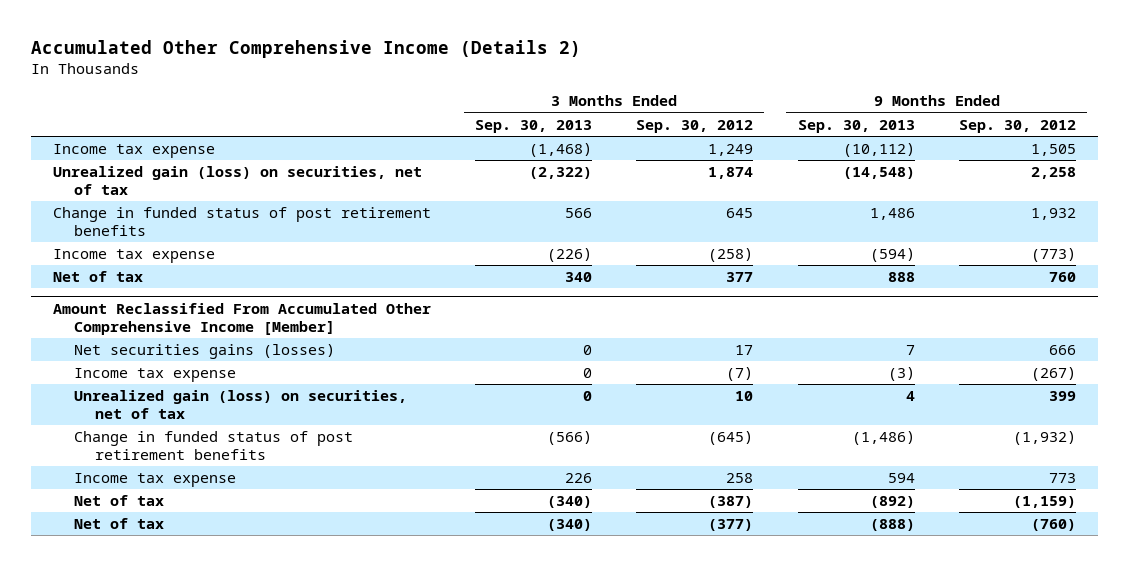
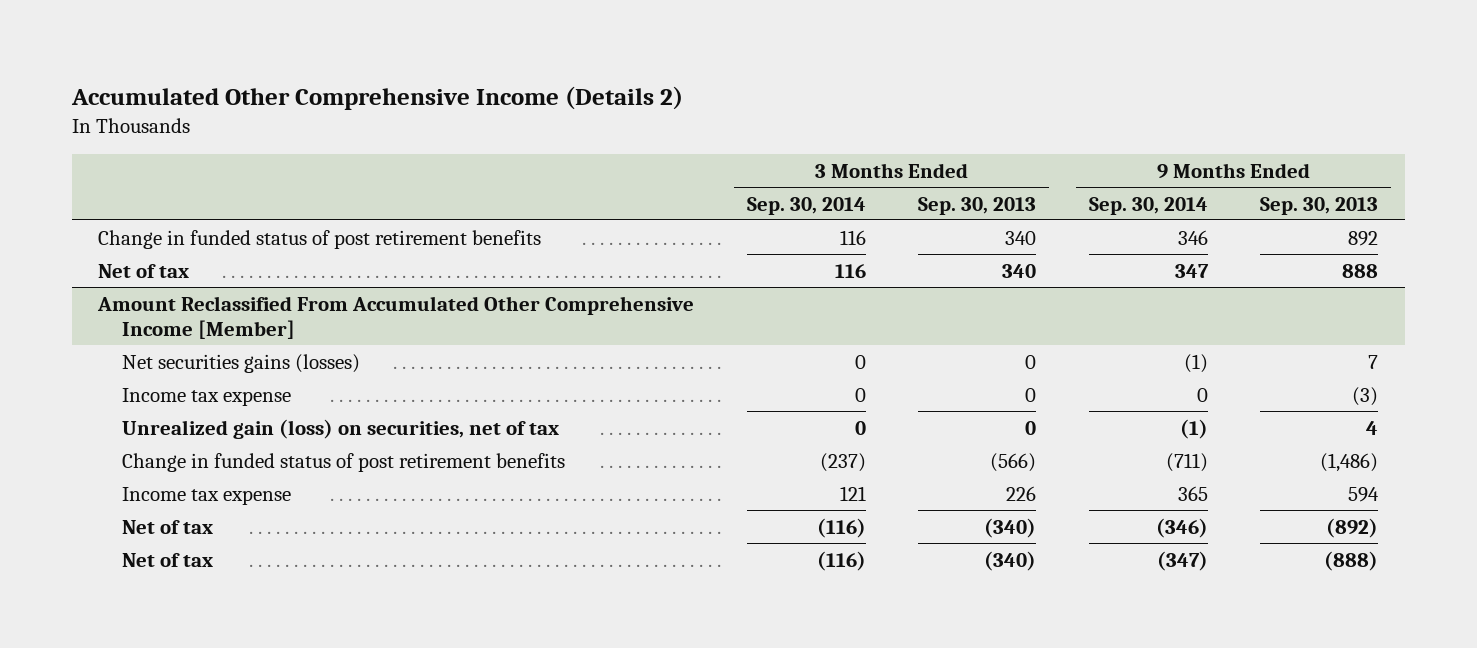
- | 3 Months Ended Sep. 30, 2013 | 3 Months Ended Sep. 30, 2012 | 9 Months Ended Sep. 30, 2013 | 9 Months Ended Sep. 30, 2012
+ | 3 Months Ended Sep. 30, 2014 | 3 Months Ended Sep. 30, 2013 | 9 Months Ended Sep. 30, 2014 | 9 Months Ended Sep. 30, 2013
- Income tax expense | (1,468) | 1,249 | (10,112) | 1,505
- Unrealized gain (loss) on securities, net of tax | (2,322) | 1,874 | (14,548) | 2,258
- Change in funded status of post retirement benefits | 566 | 645 | 1,486 | 1,932
- Income tax expense | (226) | (258) | (594) | (773)
+ Change in funded status of post retirement benefits | 116 | 340 | 346 | 892

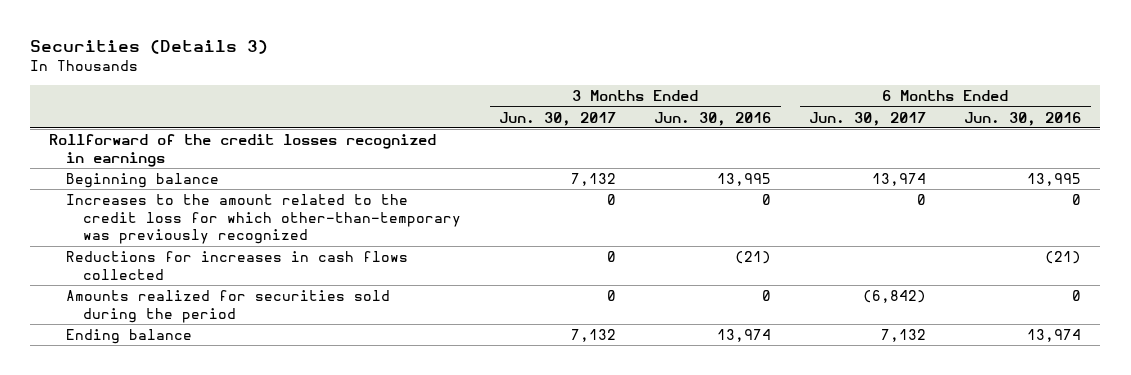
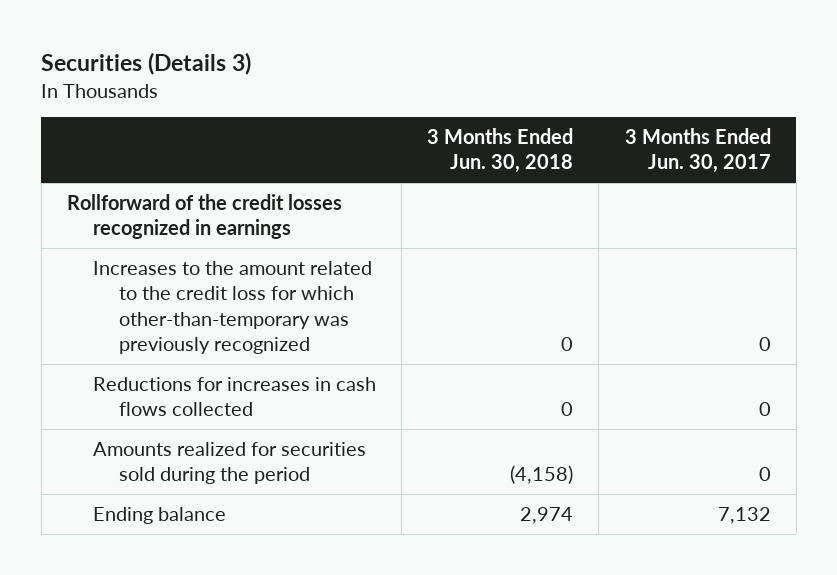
- | 3 Months Ended Jun. 30, 2017 | 3 Months Ended Jun. 30, 2016 | 6 Months Ended Jun. 30, 2017 | 6 Months Ended Jun. 30, 2016
+ | 3 Months Ended Jun. 30, 2018 | 3 Months Ended Jun. 30, 2017
- Beginning balance | 7,132 | 13,995 | 13,974 | 13,995

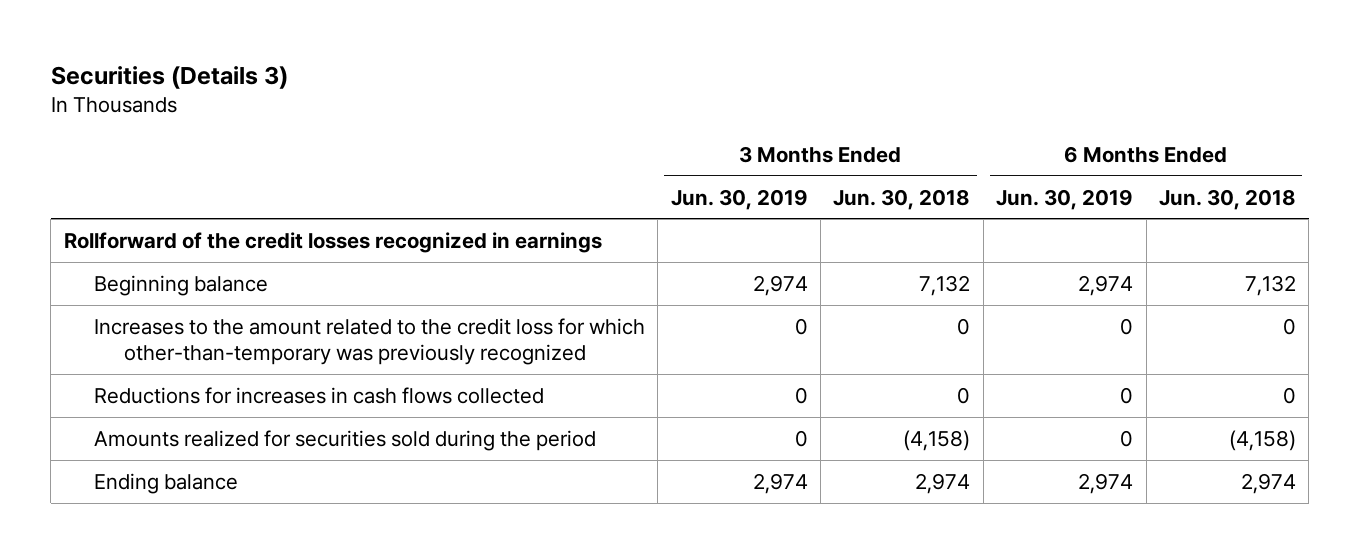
- | 3 Months Ended Jun. 30, 2018 | 3 Months Ended Jun. 30, 2017
+ | 3 Months Ended Jun. 30, 2019 | 3 Months Ended Jun. 30, 2018 | 6 Months Ended Jun. 30, 2019 | 6 Months Ended Jun. 30, 2018
+ Beginning balance | 2,974 | 7,132 | 2,974 | 7,132

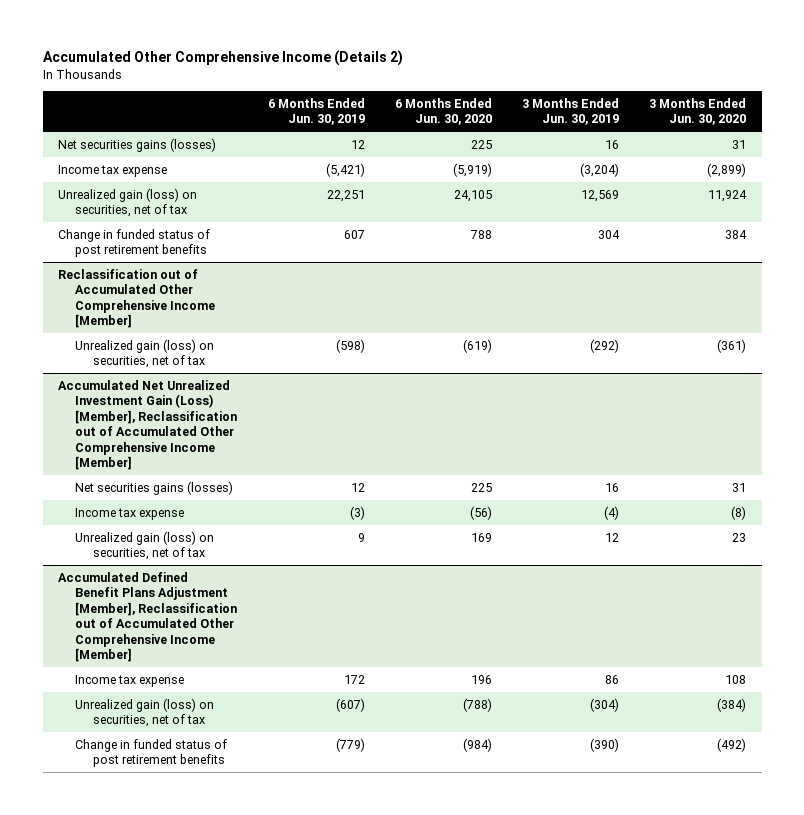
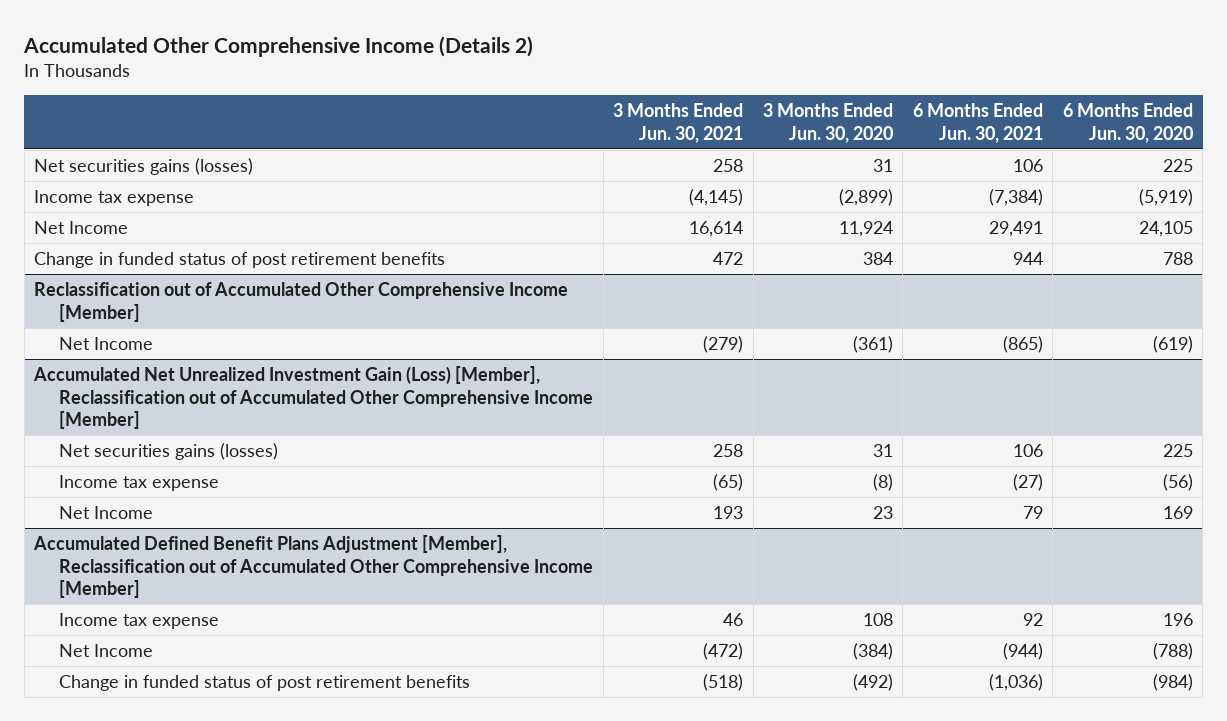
- | 6 Months Ended Jun. 30, 2019 | 6 Months Ended Jun. 30, 2020 | 3 Months Ended Jun. 30, 2019 | 3 Months Ended Jun. 30, 2020
+ | 3 Months Ended Jun. 30, 2021 | 3 Months Ended Jun. 30, 2020 | 6 Months Ended Jun. 30, 2021 | 6 Months Ended Jun. 30, 2020
- Unrealized gain (loss) on securities, net of tax | 22,251 | 24,105 | 12,569 | 11,924
+ Net Income | 16,614 | 11,924 | 29,491 | 24,105
@ Reclassification out of Accumulated Other Comprehensive Income [Member]
- Unrealized gain (loss) on securities, net of tax | (598) | (619) | (292) | (361)
+ Net Income | (279) | (361) | (865) | (619)
@ Accumulated Net Unrealized Investment Gain (Loss) [Member], Reclassification out of Accumulated Other Comprehensive Income [Member]
- Unrealized gain (loss) on securities, net of tax | 9 | 169 | 12 | 23
+ Net Income | 193 | 23 | 79 | 169
@ Accumulated Defined Benefit Plans Adjustment [Member], Reclassification out of Accumulated Other Comprehensive Income [Member]
- Unrealized gain (loss) on securities, net of tax | (607) | (788) | (304) | (384)
+ Net Income | (472) | (384) | (944) | (788)

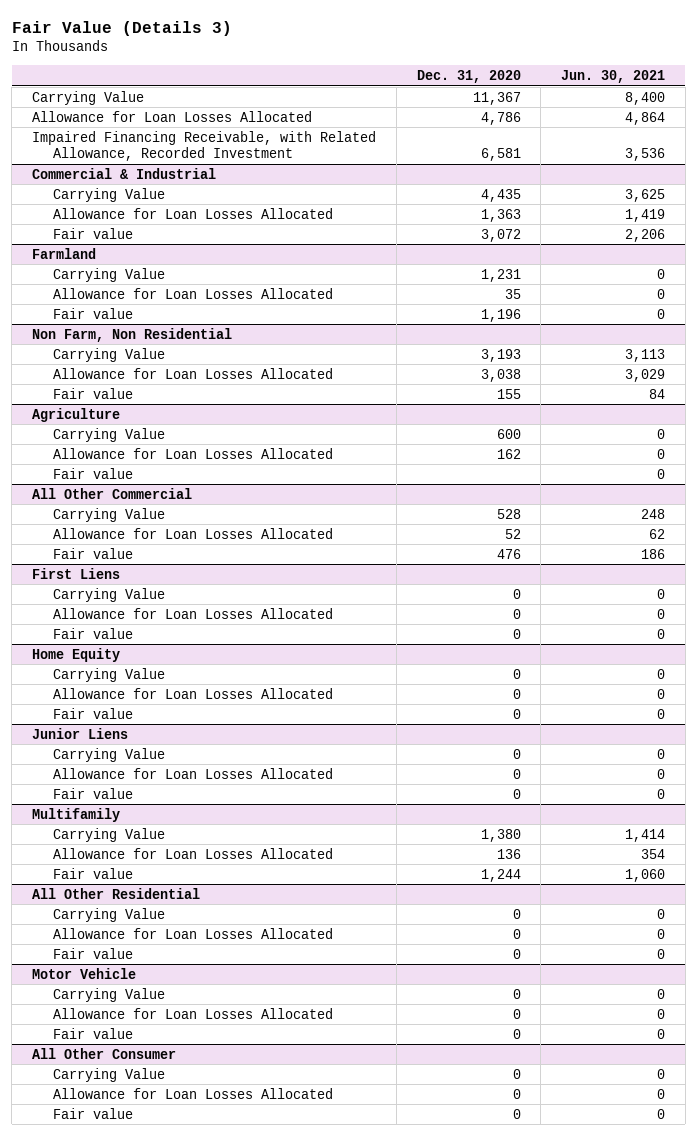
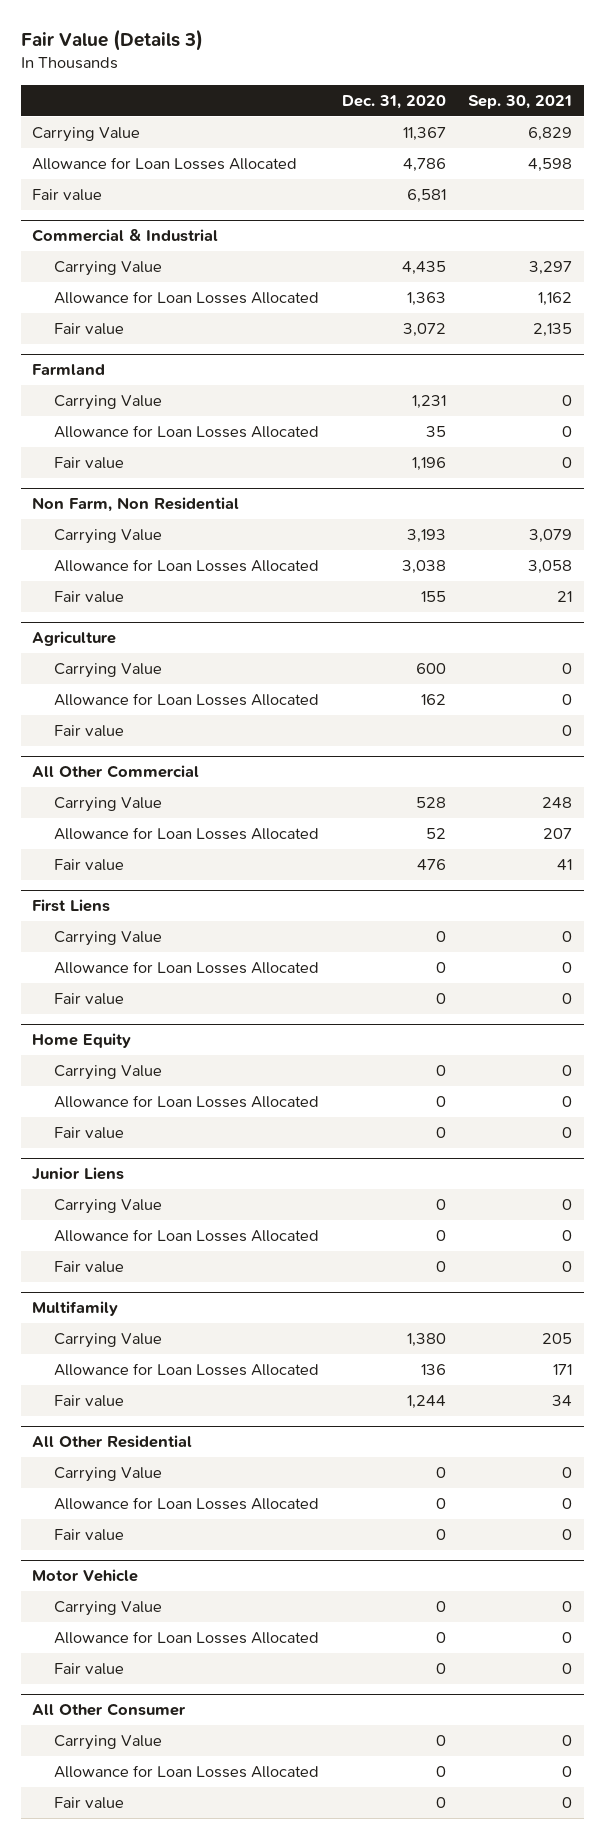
- | Dec. 31, 2020 | Jun. 30, 2021
+ | Dec. 31, 2020 | Sep. 30, 2021
- Impaired Financing Receivable, with Related Allowance, Recorded Investment | 6,581 | 3,536
+ Fair value | 6,581 |

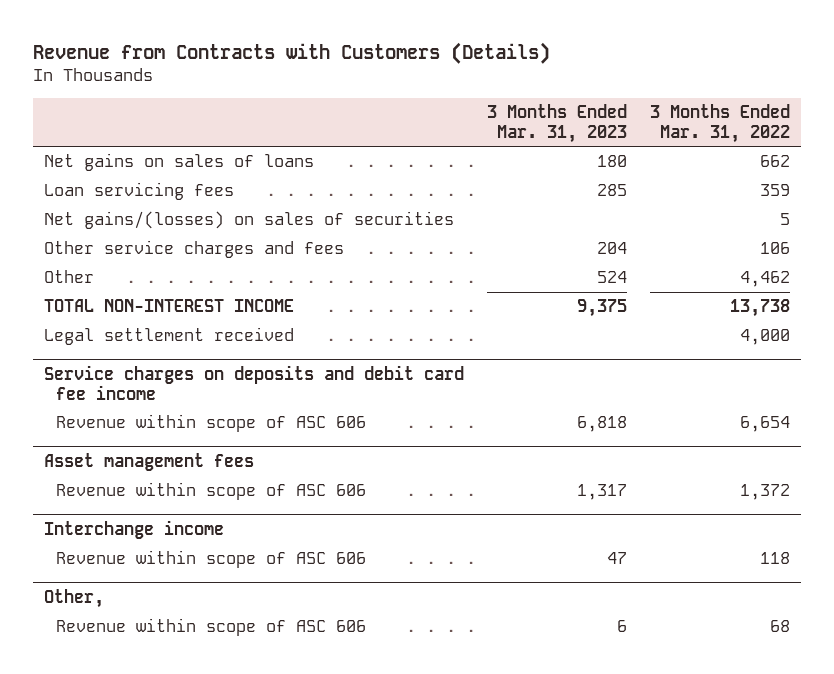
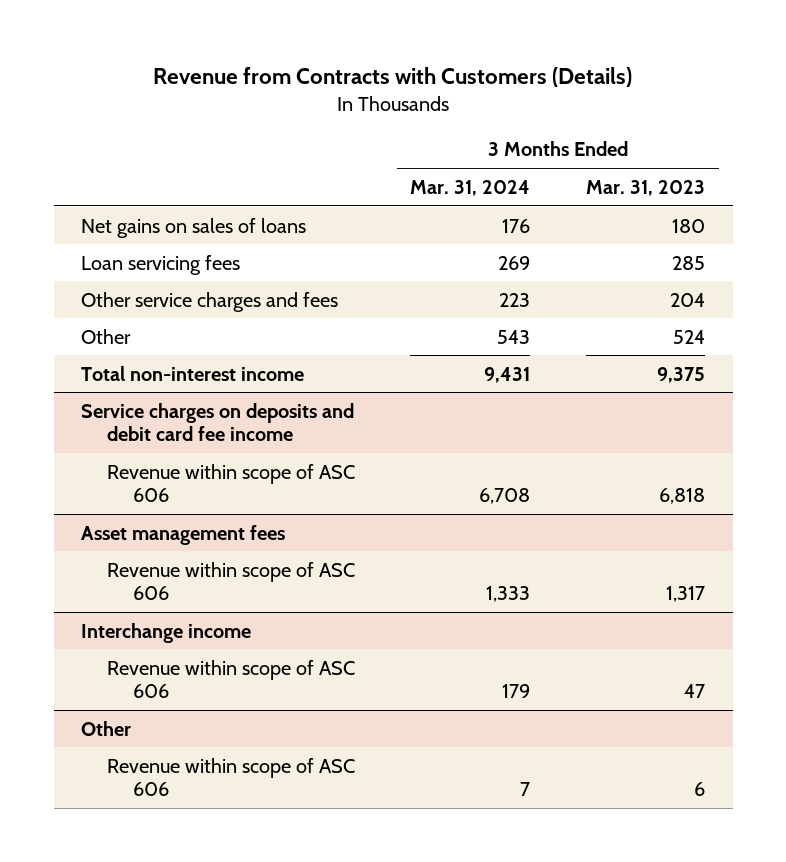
- | 3 Months Ended Mar. 31, 2023 | 3 Months Ended Mar. 31, 2022
+ | 3 Months Ended Mar. 31, 2024 | 3 Months Ended Mar. 31, 2023
- Net gains/(losses) on sales of securities | | 5
- TOTAL NON-INTEREST INCOME | 9,375 | 13,738
- Legal settlement received | | 4,000
+ Total non-interest income | 9,431 | 9,375
- Other,
+ Other

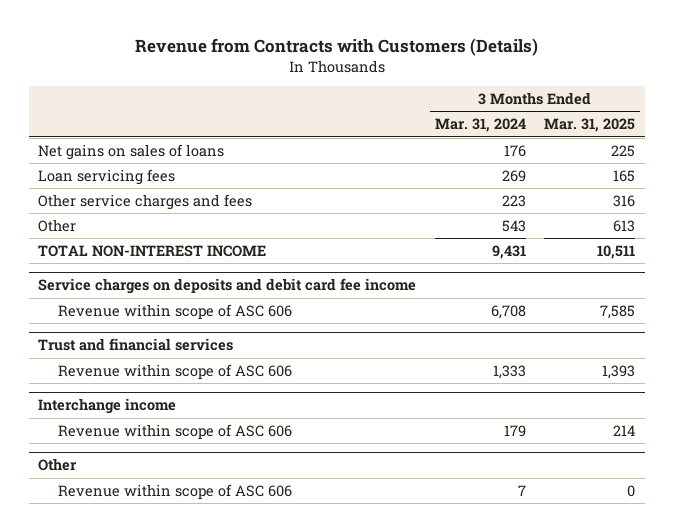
- | 3 Months Ended Mar. 31, 2024 | 3 Months Ended Mar. 31, 2023
+ | 3 Months Ended Mar. 31, 2024 | 3 Months Ended Mar. 31, 2025
- Total non-interest income | 9,431 | 9,375
+ TOTAL NON-INTEREST INCOME | 9,431 | 10,511
- Asset management fees
+ Trust and financial services

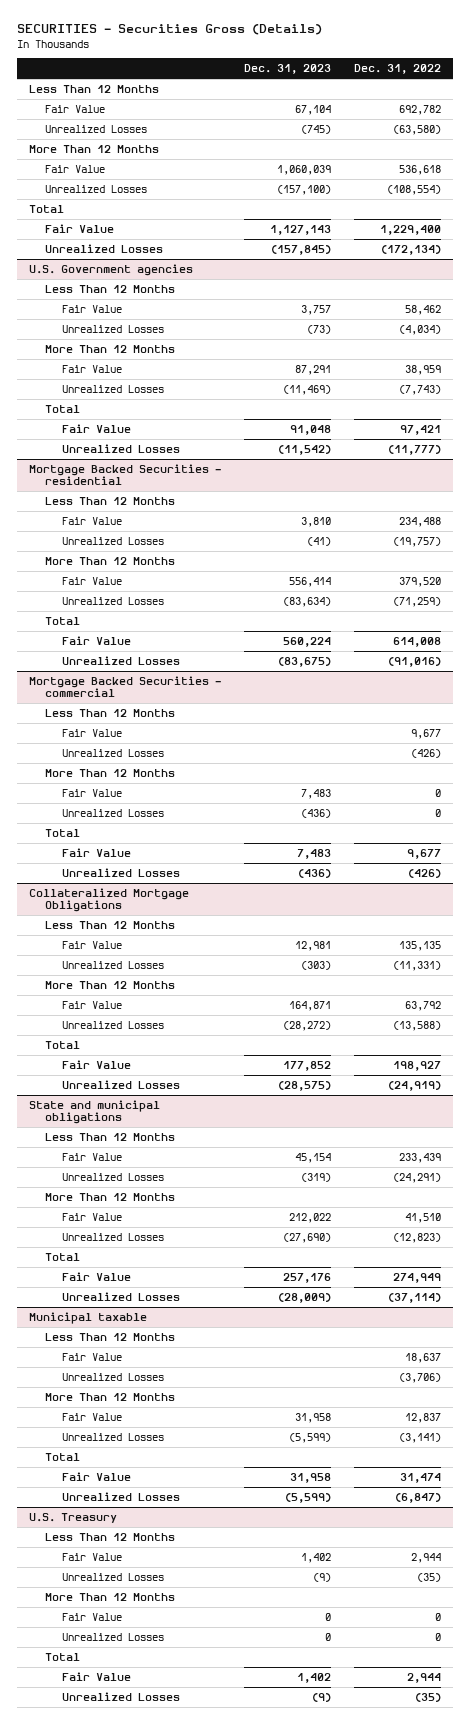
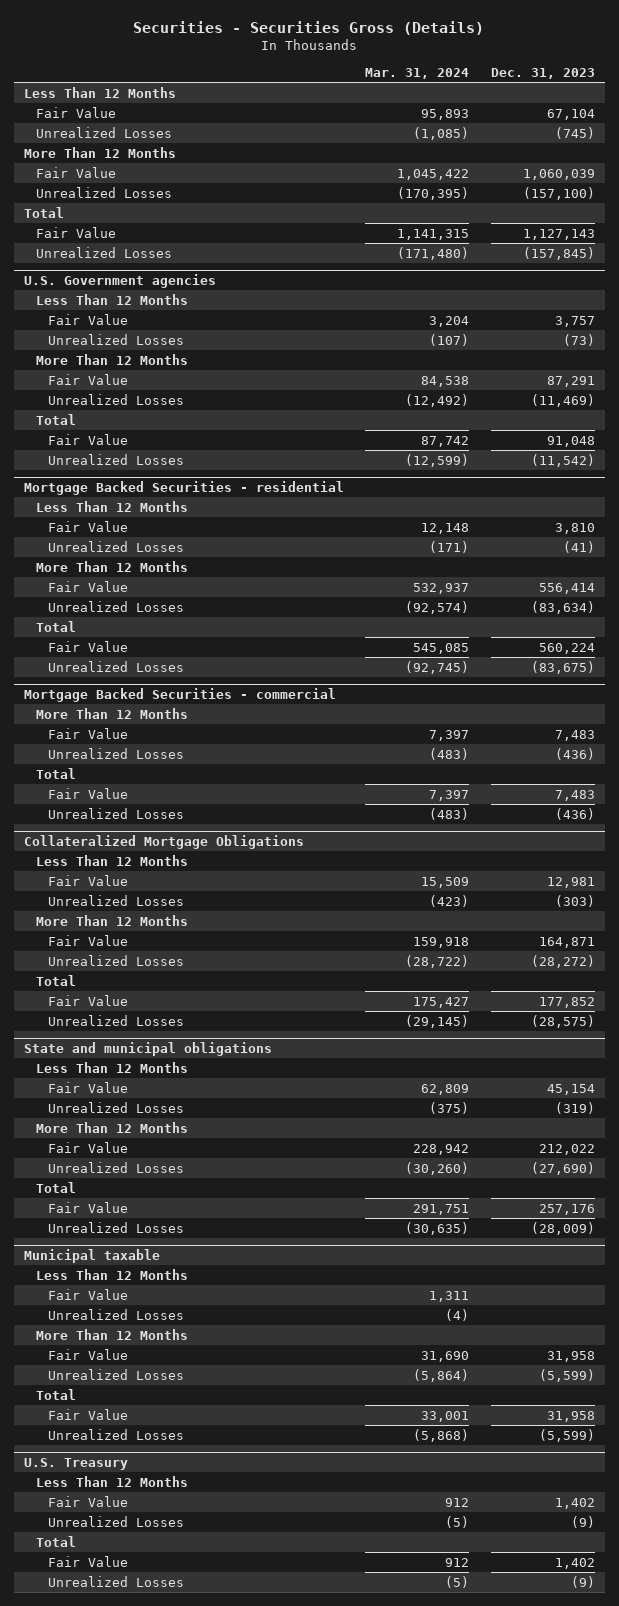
- SECURITIES - Securities Gross (Details)
+ Securities - Securities Gross (Details)
- | Dec. 31, 2023 | Dec. 31, 2022
+ | Mar. 31, 2024 | Dec. 31, 2023
@ Mortgage Backed Securities - commercial
- Less Than 12 Months
- Fair Value | | 9,677
- Unrealized Losses | | (426)
@ U.S. Treasury
- More Than 12 Months
- Fair Value | 0 | 0
- Unrealized Losses | 0 | 0

